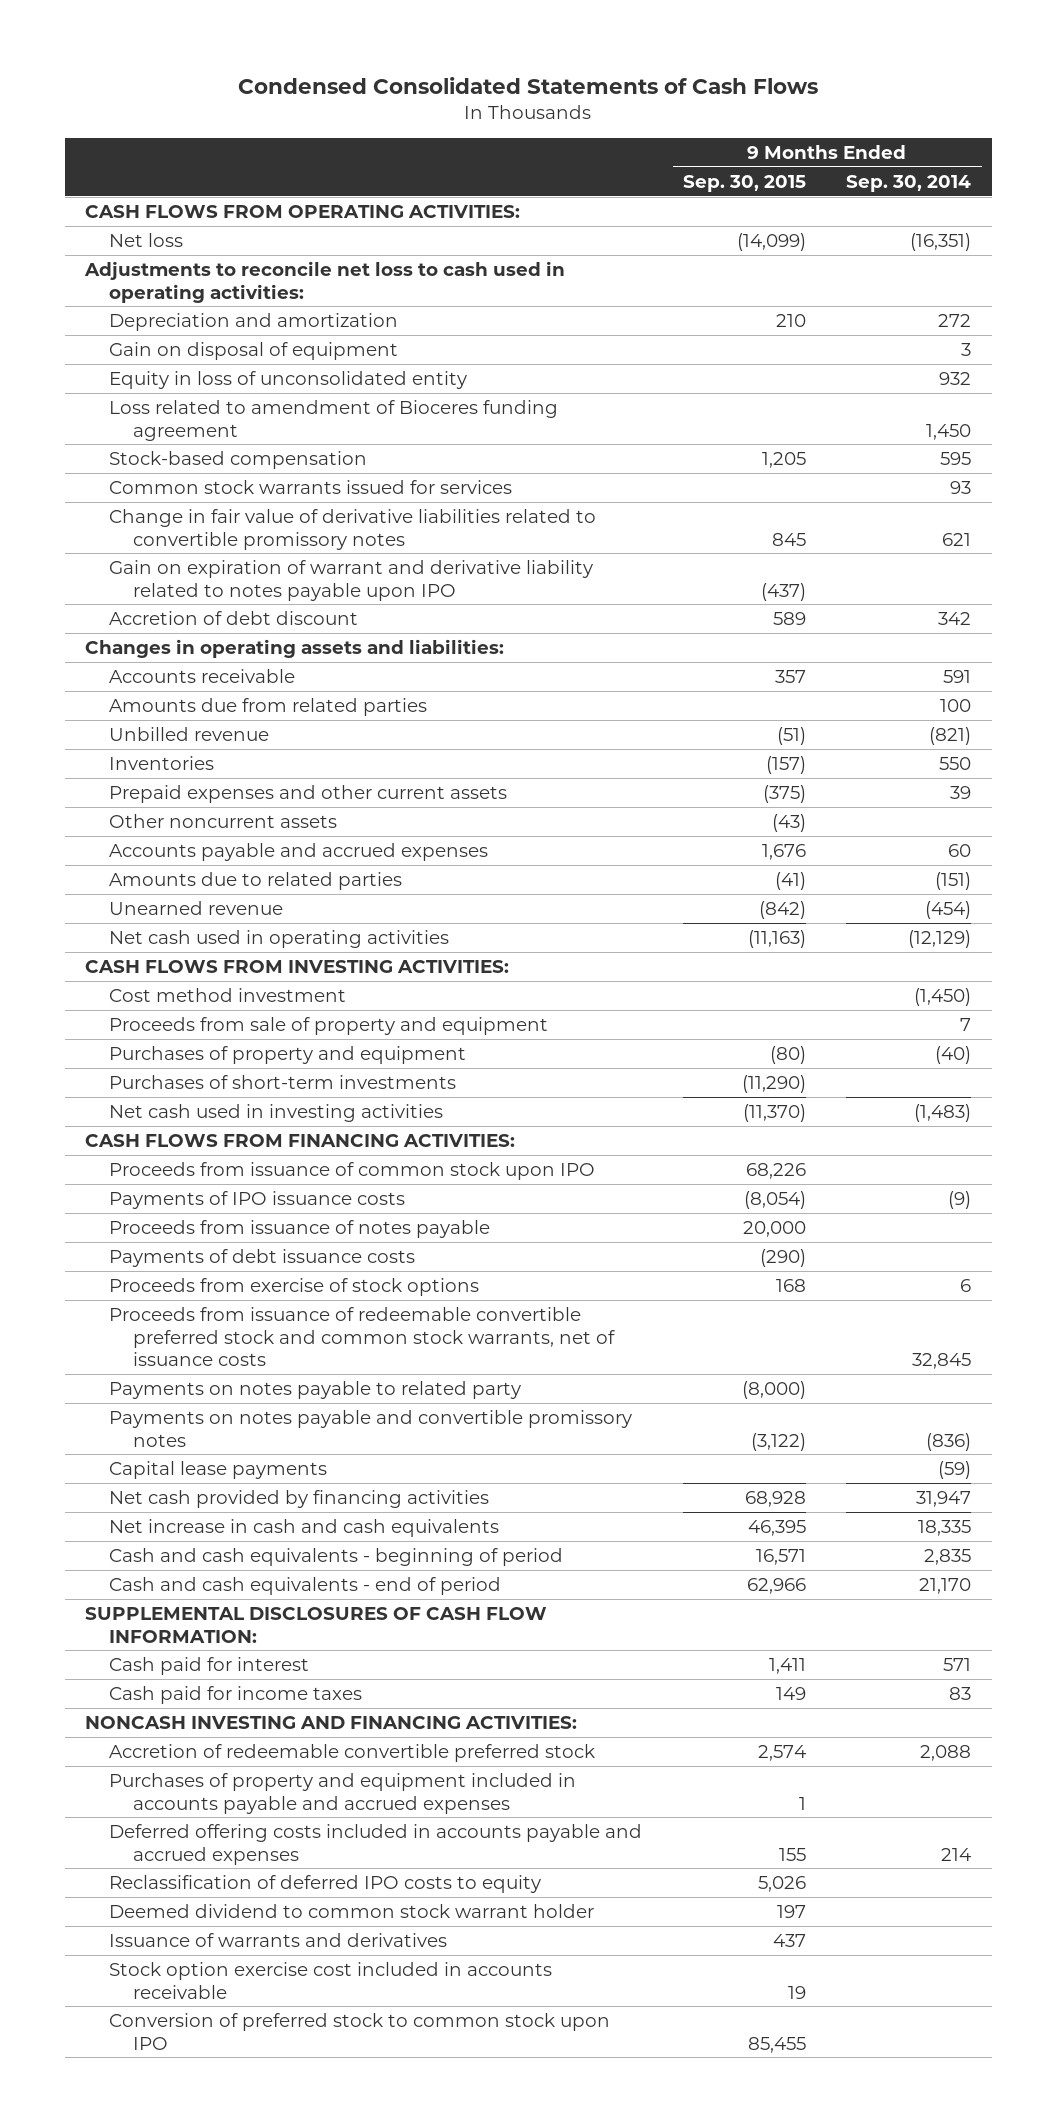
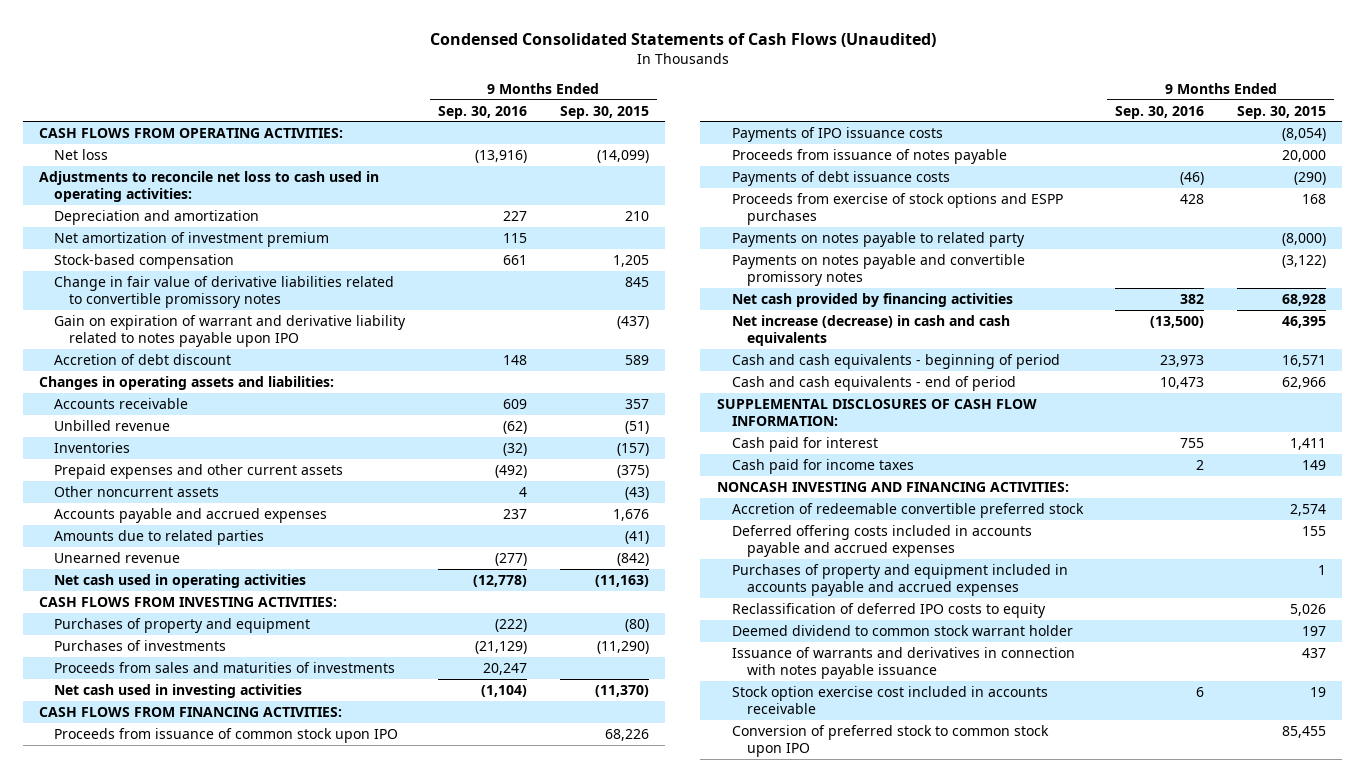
- Condensed Consolidated Statements of Cash Flows
+ Condensed Consolidated Statements of Cash Flows (Unaudited)
- | 9 Months Ended Sep. 30, 2015 | 9 Months Ended Sep. 30, 2014
+ | 9 Months Ended Sep. 30, 2016 | 9 Months Ended Sep. 30, 2015
- Gain on disposal of equipment | | 3
- Equity in loss of unconsolidated entity | | 932
- Loss related to amendment of Bioceres funding agreement | | 1,450
+ Net amortization of investment premium | 115 |
- Common stock warrants issued for services | | 93
- Amounts due from related parties | | 100
- Cost method investment | | (1,450)
- Proceeds from sale of property and equipment | | 7
- Purchases of short-term investments | (11,290) |
+ Purchases of investments | (21,129) | (11,290)
+ Proceeds from sales and maturities of investments | 20,247 |
- Proceeds from exercise of stock options | 168 | 6
- Proceeds from issuance of redeemable convertible preferred stock and common stock warrants, net of issuance costs | | 32,845
+ Proceeds from exercise of stock options and ESPP purchases | 428 | 168
- Capital lease payments | | (59)
- Net increase in cash and cash equivalents | 46,395 | 18,335
+ Net increase (decrease) in cash and cash equivalents | (13,500) | 46,395
moved down: Purchases of property and equipment included in accounts payable and accrued expenses | | 1
- Issuance of warrants and derivatives | 437 |
+ Issuance of warrants and derivatives in connection with notes payable issuance | | 437

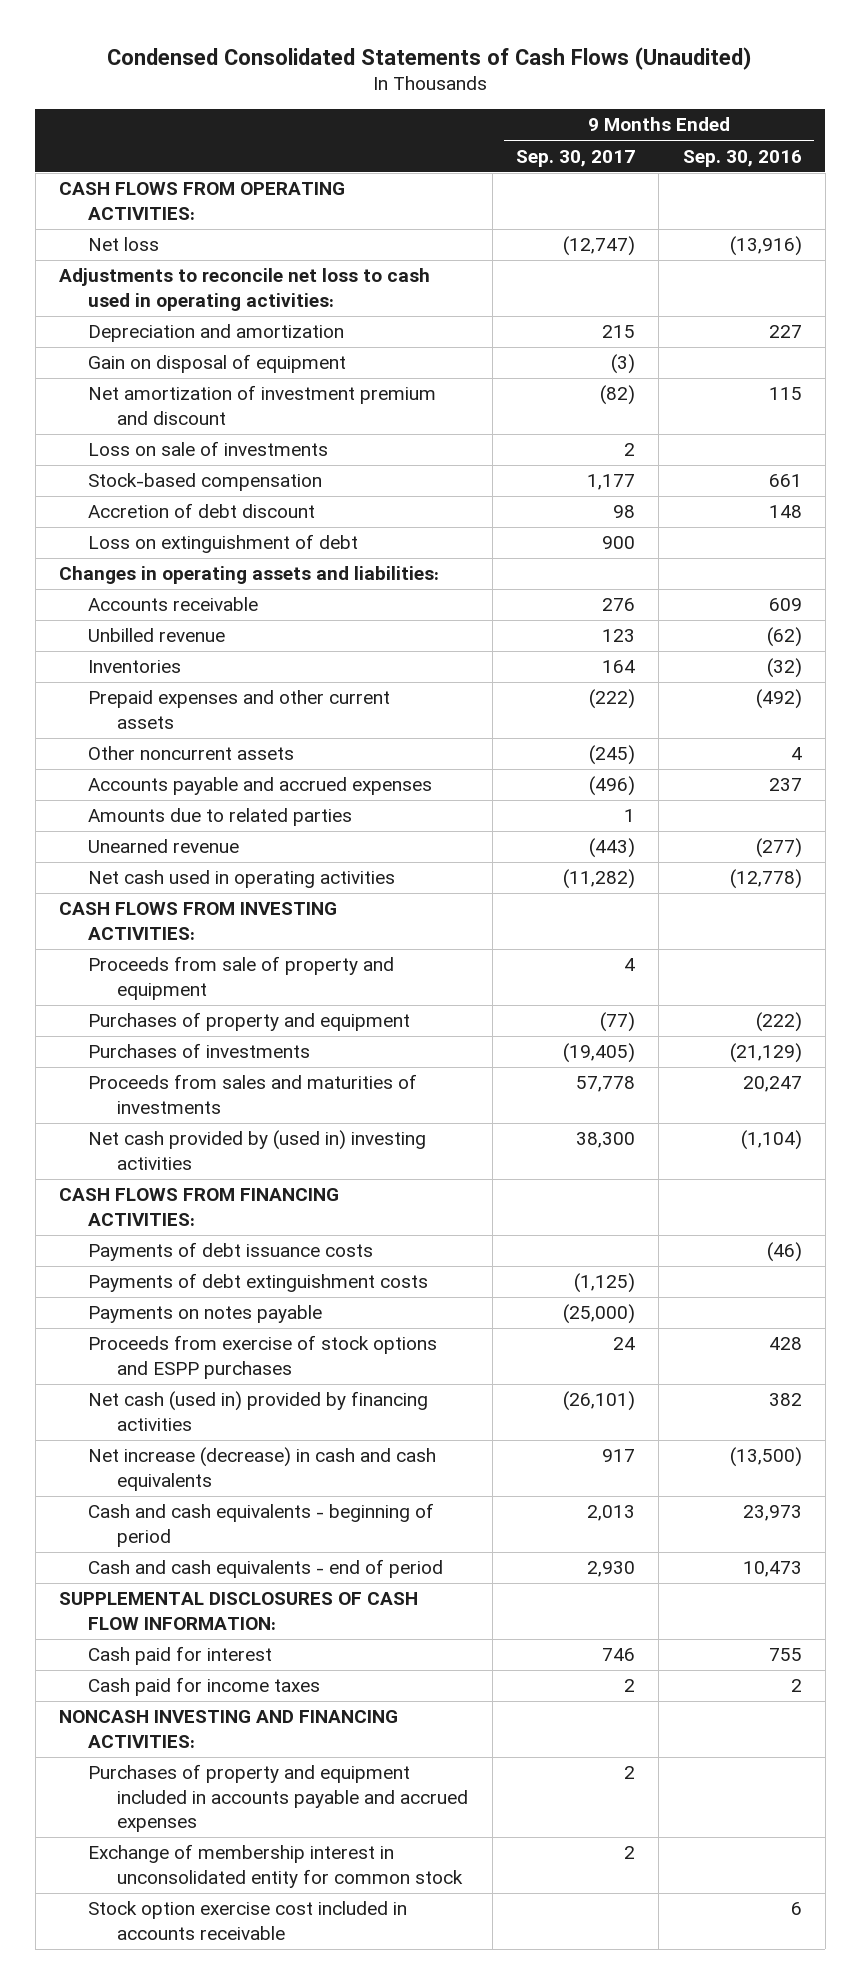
- | 9 Months Ended Sep. 30, 2016 | 9 Months Ended Sep. 30, 2015
+ | 9 Months Ended Sep. 30, 2017 | 9 Months Ended Sep. 30, 2016
- Net amortization of investment premium | 115 |
+ Gain on disposal of equipment | (3) |
+ Net amortization of investment premium and discount | (82) | 115
+ Loss on sale of investments | 2 |
- Change in fair value of derivative liabilities related to convertible promissory notes | | 845
- Gain on expiration of warrant and derivative liability related to notes payable upon IPO | | (437)
+ Loss on extinguishment of debt | 900 |
+ Proceeds from sale of property and equipment | 4 |
- Net cash used in investing activities | (1,104) | (11,370)
+ Net cash provided by (used in) investing activities | 38,300 | (1,104)
- Proceeds from issuance of common stock upon IPO | | 68,226
- Payments of IPO issuance costs | | (8,054)
- Proceeds from issuance of notes payable | | 20,000
+ Payments of debt extinguishment costs | (1,125) |
+ Payments on notes payable | (25,000) |
- Payments on notes payable to related party | | (8,000)
- Payments on notes payable and convertible promissory notes | | (3,122)
- Net cash provided by financing activities | 382 | 68,928
+ Net cash (used in) provided by financing activities | (26,101) | 382
- Accretion of redeemable convertible preferred stock | | 2,574
- Deferred offering costs included in accounts payable and accrued expenses | | 155
- Reclassification of deferred IPO costs to equity | | 5,026
- Deemed dividend to common stock warrant holder | | 197
- Issuance of warrants and derivatives in connection with notes payable issuance | | 437
+ Exchange of membership interest in unconsolidated entity for common stock | 2 |
- Conversion of preferred stock to common stock upon IPO | | 85,455

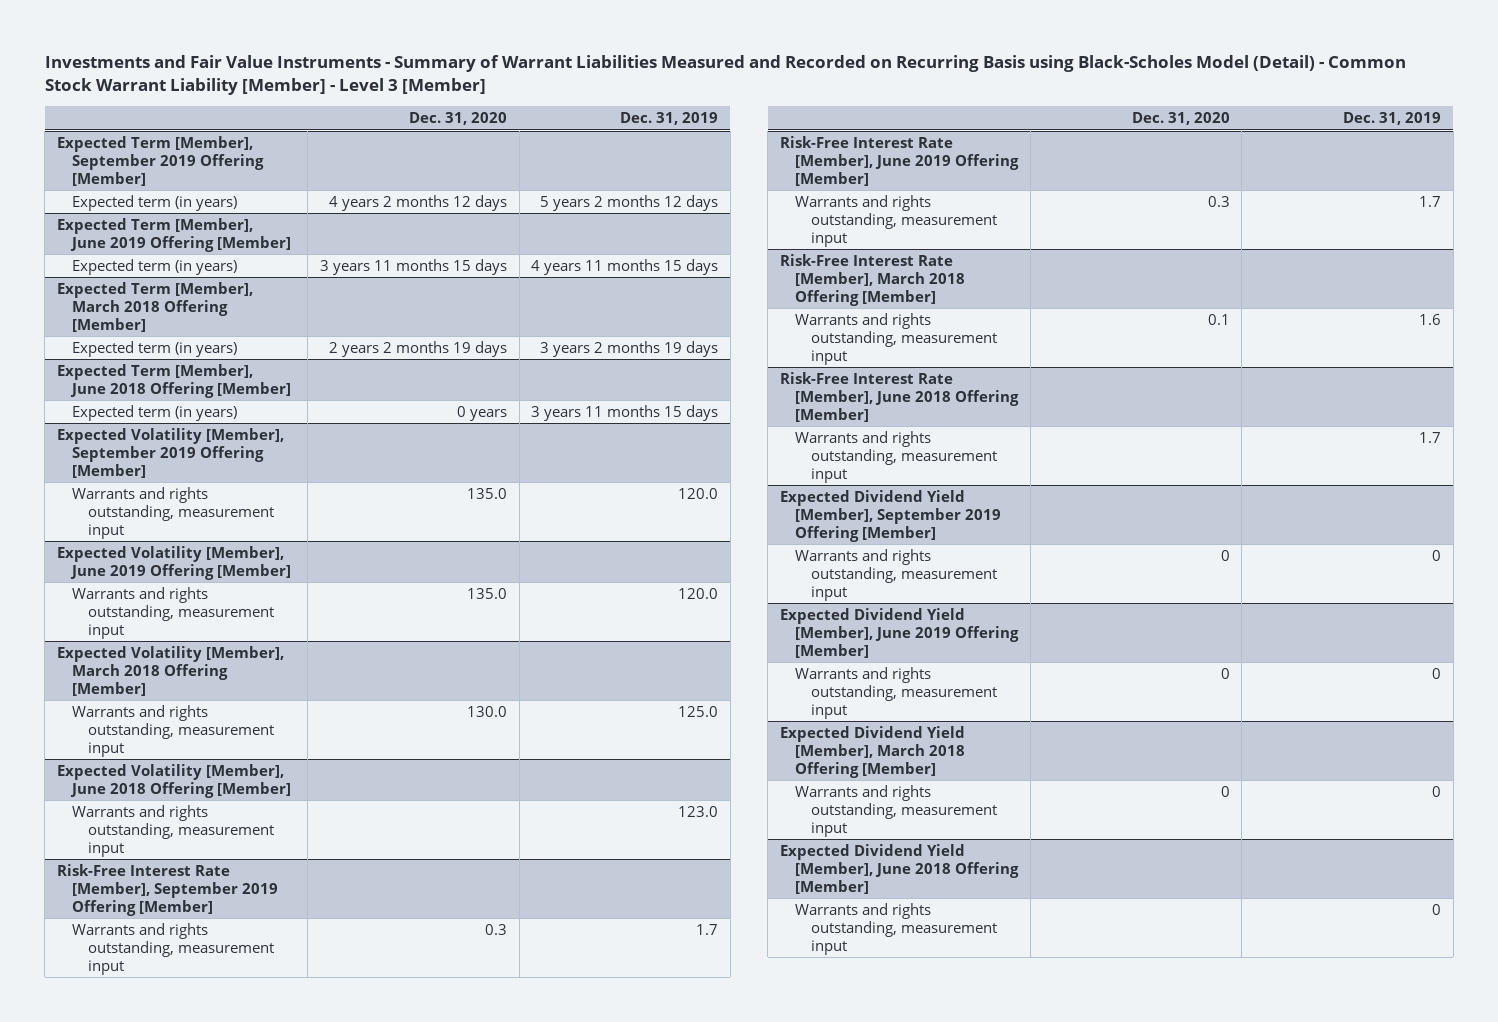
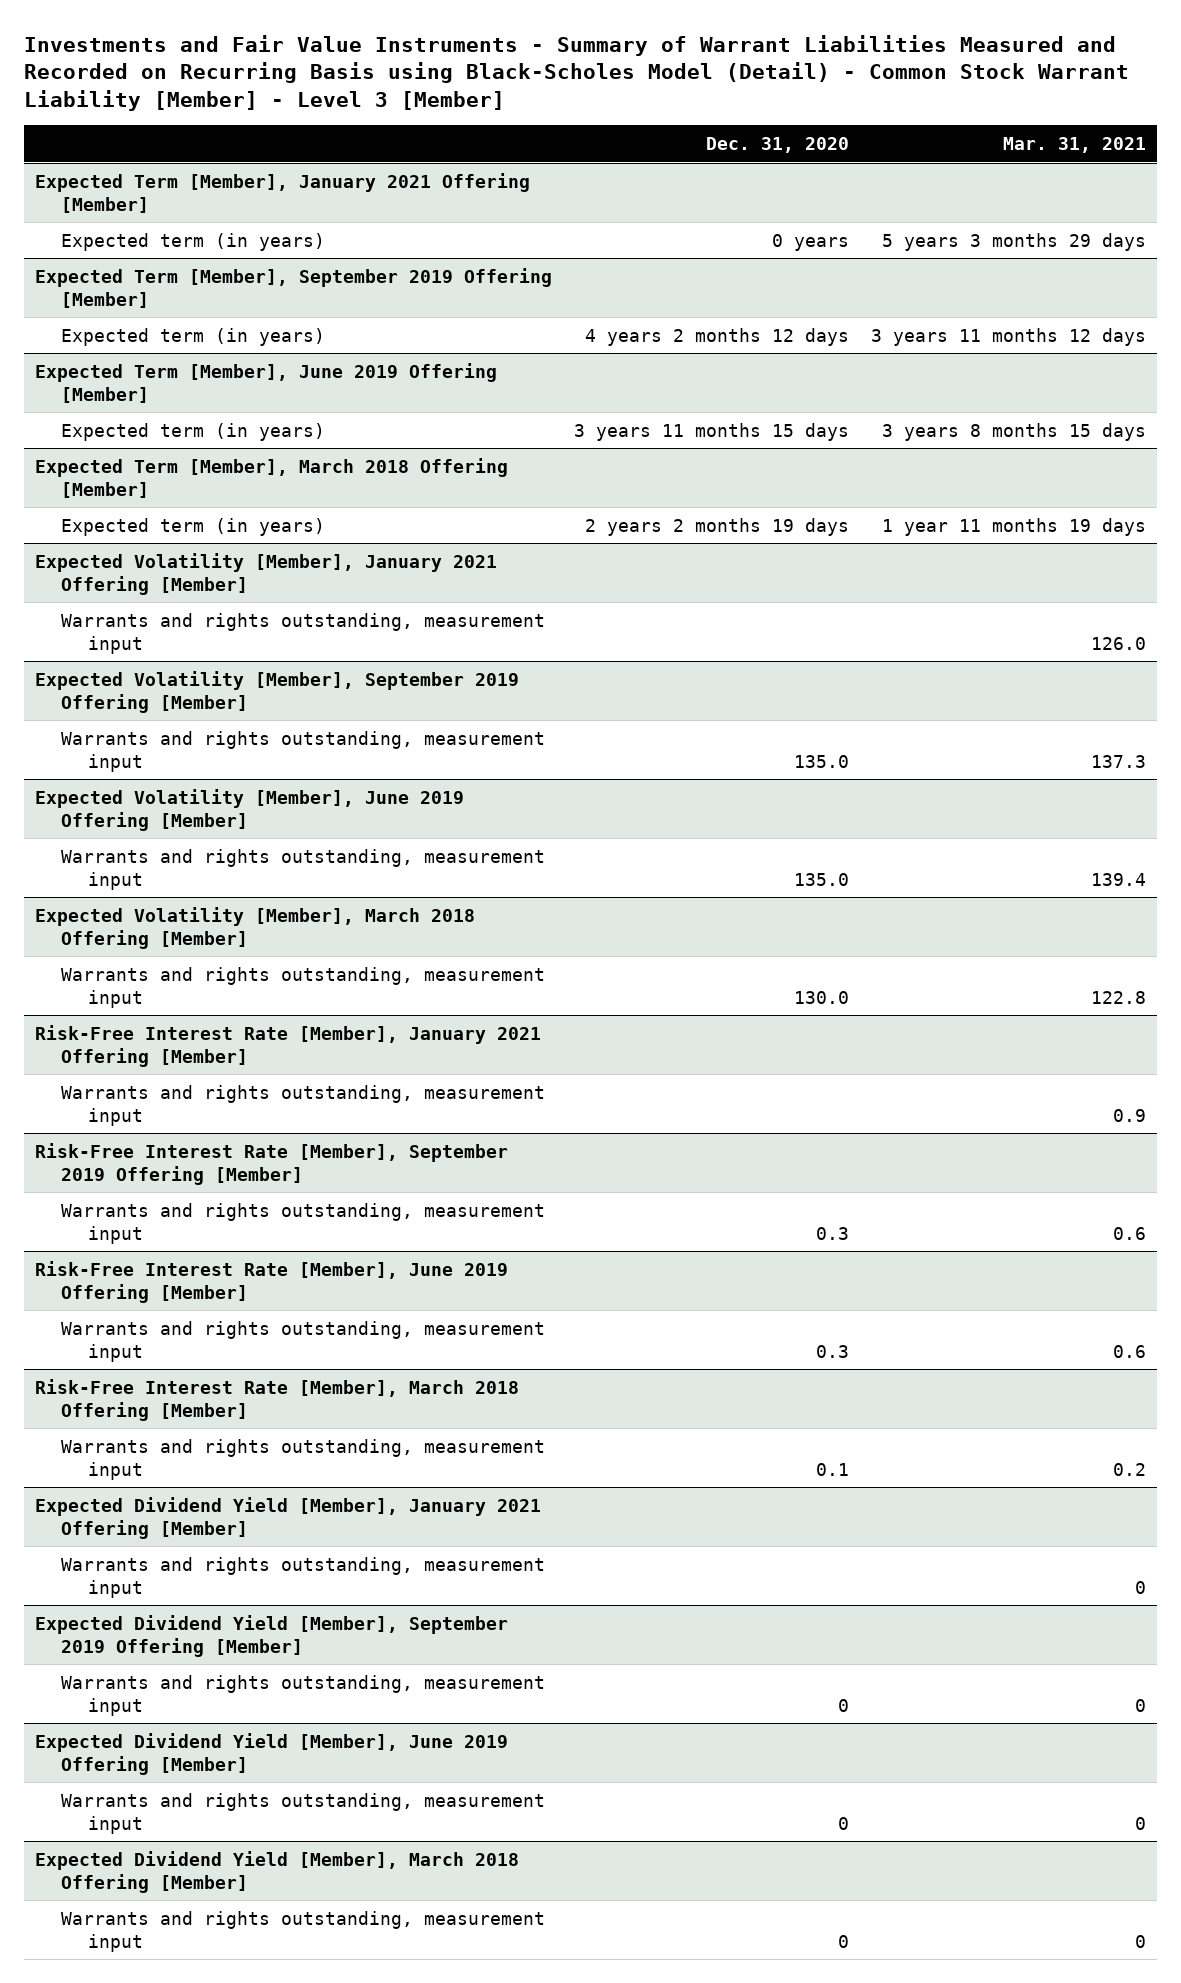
- | Dec. 31, 2020 | Dec. 31, 2019
+ | Dec. 31, 2020 | Mar. 31, 2021
+ Expected Term [Member], January 2021 Offering [Member]
+ Expected term (in years) | 0 years | 5 years 3 months 29 days
- Expected Term [Member], June 2018 Offering [Member]
- Expected term (in years) | 0 years | 3 years 11 months 15 days
+ Expected Volatility [Member], January 2021 Offering [Member]
+ Warrants and rights outstanding, measurement input | | 126.0
- Expected Volatility [Member], June 2018 Offering [Member]
+ Risk-Free Interest Rate [Member], January 2021 Offering [Member]
- Risk-Free Interest Rate [Member], June 2018 Offering [Member]
+ Expected Dividend Yield [Member], January 2021 Offering [Member]
- Expected Dividend Yield [Member], June 2018 Offering [Member]
- Warrants and rights outstanding, measurement input | | 0

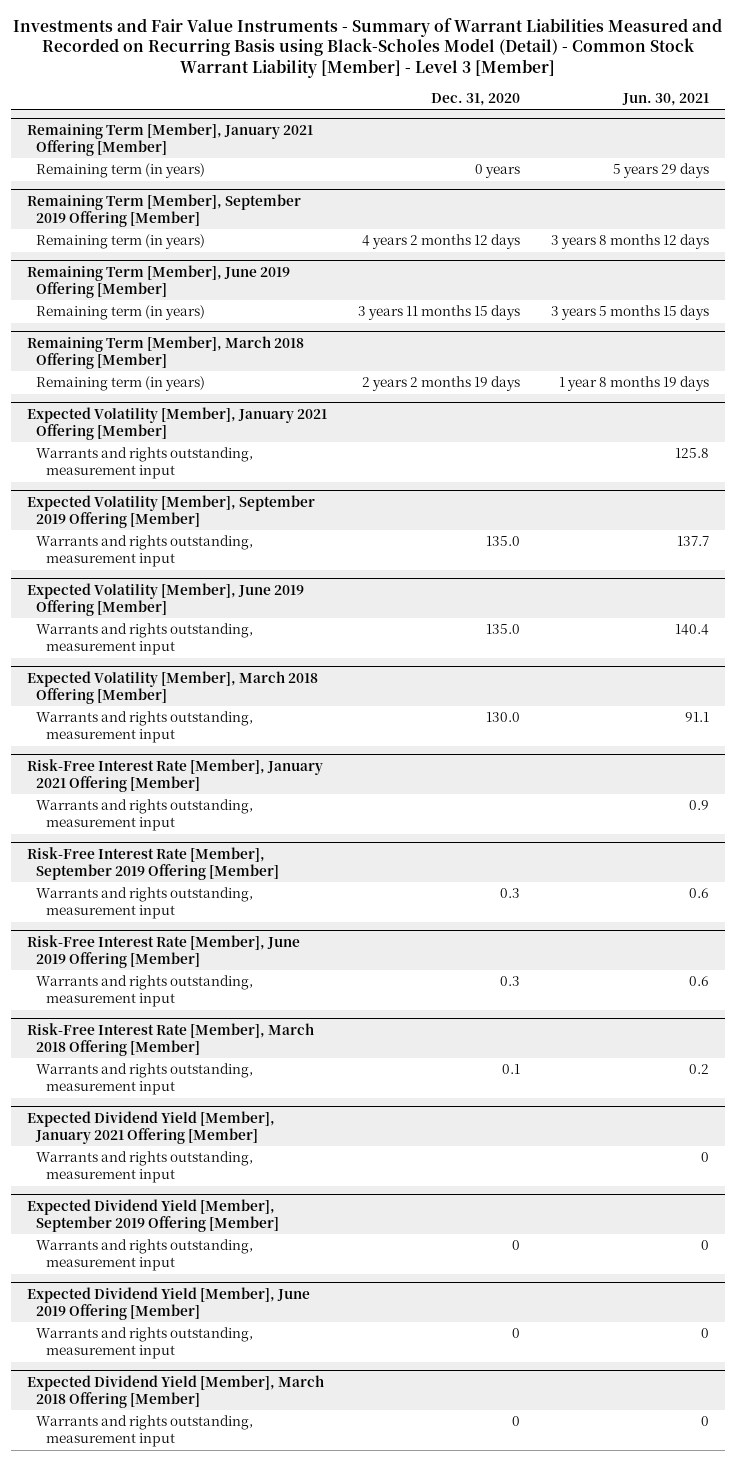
- | Dec. 31, 2020 | Mar. 31, 2021
+ | Dec. 31, 2020 | Jun. 30, 2021
- Expected Term [Member], January 2021 Offering [Member]
- Expected term (in years) | 0 years | 5 years 3 months 29 days
- Expected Term [Member], September 2019 Offering [Member]
- Expected term (in years) | 4 years 2 months 12 days | 3 years 11 months 12 days
- Expected Term [Member], June 2019 Offering [Member]
- Expected term (in years) | 3 years 11 months 15 days | 3 years 8 months 15 days
- Expected Term [Member], March 2018 Offering [Member]
- Expected term (in years) | 2 years 2 months 19 days | 1 year 11 months 19 days
+ Remaining Term [Member], January 2021 Offering [Member]
+ Remaining term (in years) | 0 years | 5 years 29 days
+ Remaining Term [Member], September 2019 Offering [Member]
+ Remaining term (in years) | 4 years 2 months 12 days | 3 years 8 months 12 days
+ Remaining Term [Member], June 2019 Offering [Member]
+ Remaining term (in years) | 3 years 11 months 15 days | 3 years 5 months 15 days
+ Remaining Term [Member], March 2018 Offering [Member]
+ Remaining term (in years) | 2 years 2 months 19 days | 1 year 8 months 19 days

